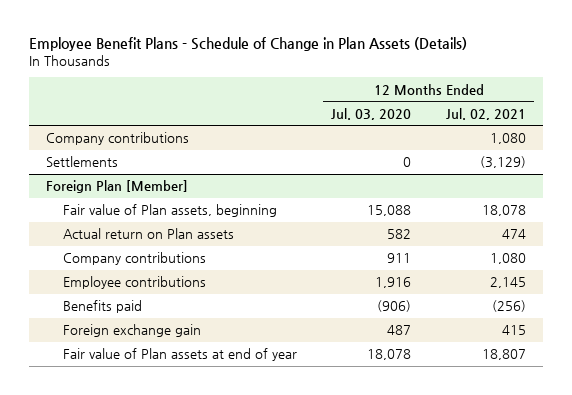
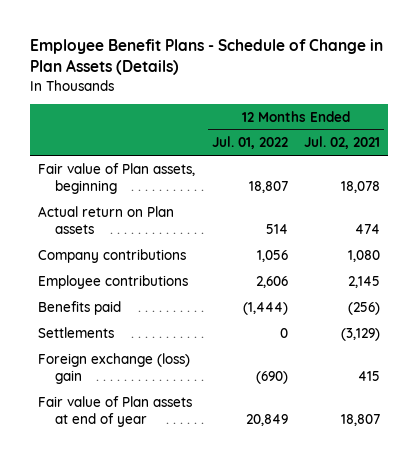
- | 12 Months Ended Jul. 03, 2020 | 12 Months Ended Jul. 02, 2021
+ | 12 Months Ended Jul. 01, 2022 | 12 Months Ended Jul. 02, 2021
- Company contributions | | 1,080
- Foreign Plan [Member]
- Foreign exchange gain | 487 | 415
moved down: Settlements | 0 | (3,129)
+ Foreign exchange (loss) gain | (690) | 415

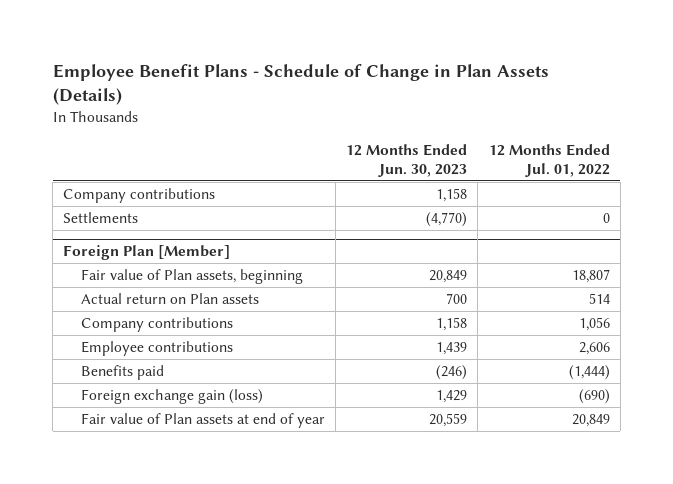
- | 12 Months Ended Jul. 01, 2022 | 12 Months Ended Jul. 02, 2021
+ | 12 Months Ended Jun. 30, 2023 | 12 Months Ended Jul. 01, 2022
+ Company contributions | 1,158 |
moved up: Settlements | (4,770) | 0
+ Foreign Plan [Member]
- Foreign exchange (loss) gain | (690) | 415
+ Foreign exchange gain (loss) | 1,429 | (690)

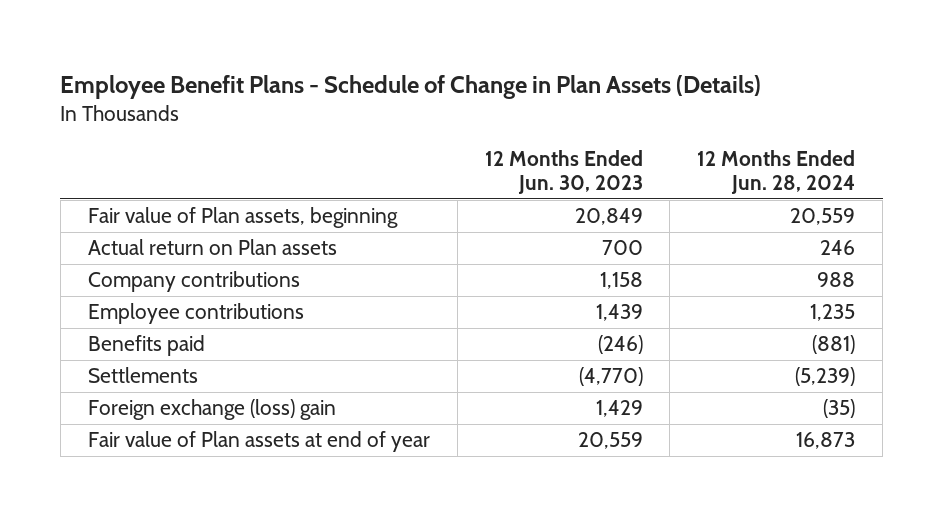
- | 12 Months Ended Jun. 30, 2023 | 12 Months Ended Jul. 01, 2022
+ | 12 Months Ended Jun. 30, 2023 | 12 Months Ended Jun. 28, 2024
- Company contributions | 1,158 |
- Foreign Plan [Member]
- Foreign exchange gain (loss) | 1,429 | (690)
moved down: Settlements | (4,770) | (5,239)
+ Foreign exchange (loss) gain | 1,429 | (35)

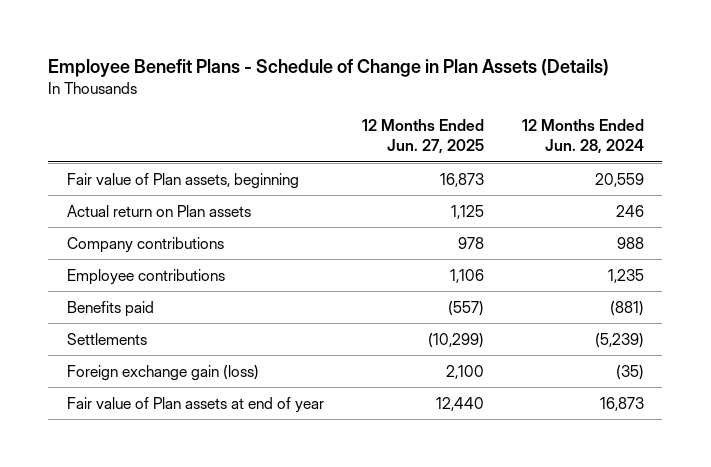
- | 12 Months Ended Jun. 30, 2023 | 12 Months Ended Jun. 28, 2024
+ | 12 Months Ended Jun. 27, 2025 | 12 Months Ended Jun. 28, 2024
- Foreign exchange (loss) gain | 1,429 | (35)
+ Foreign exchange gain (loss) | 2,100 | (35)

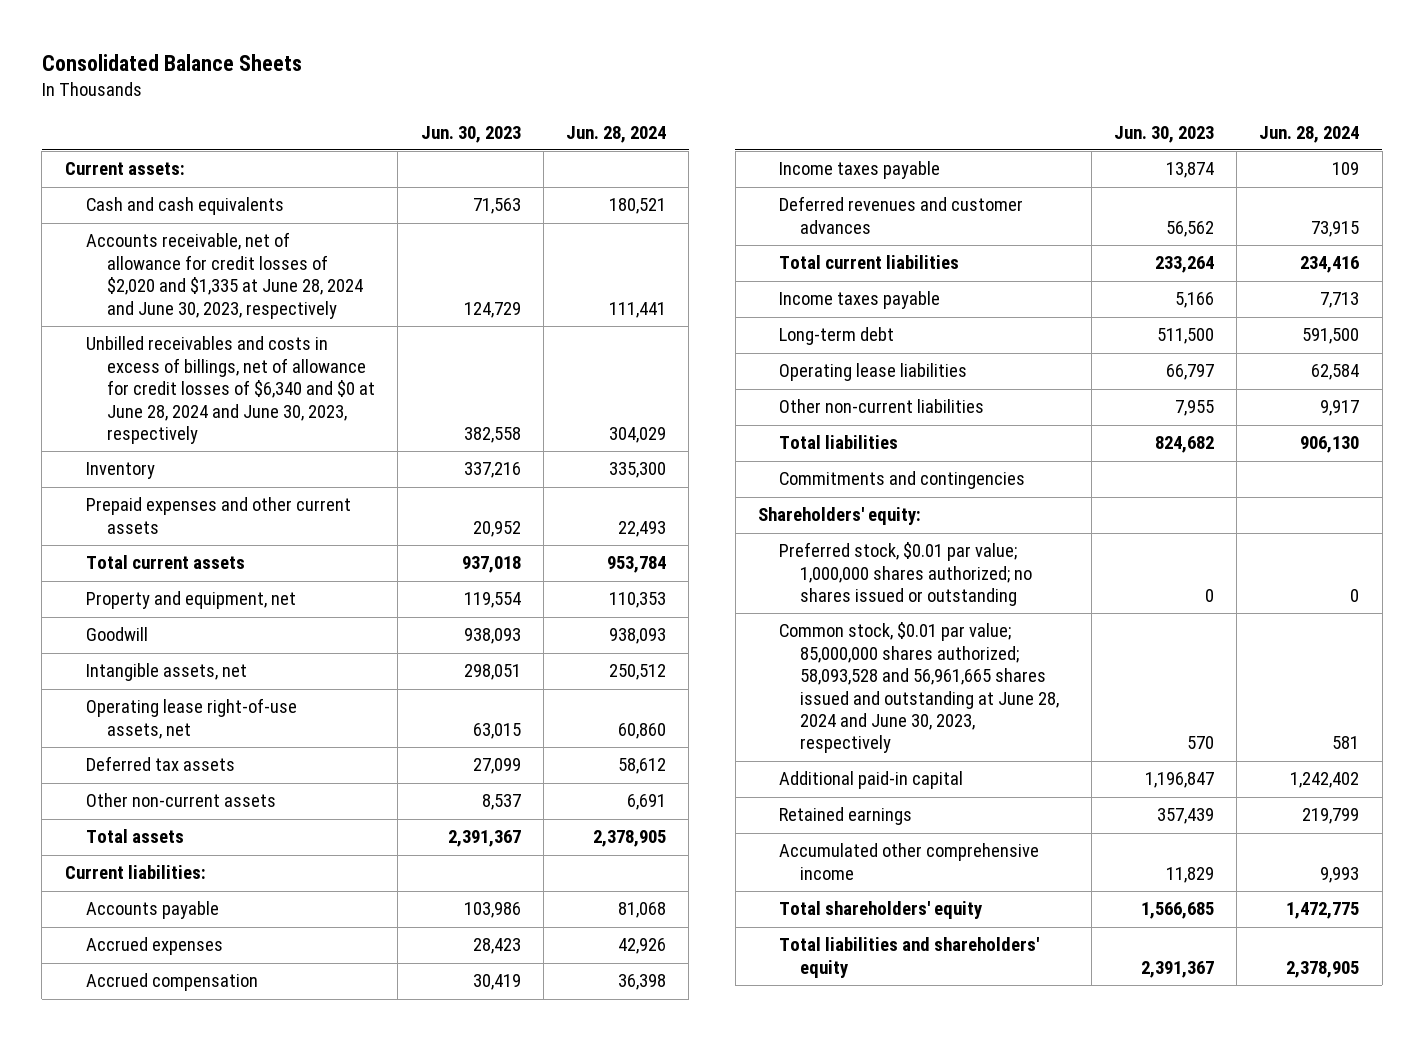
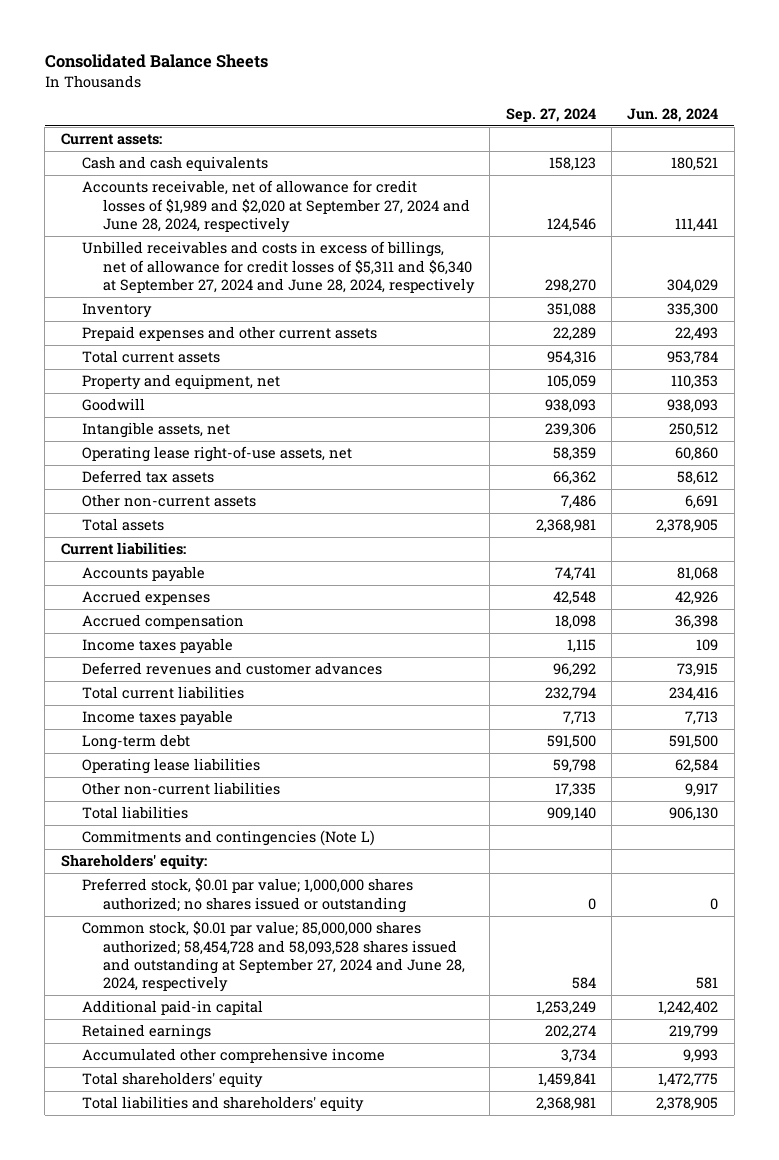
- | Jun. 30, 2023 | Jun. 28, 2024
+ | Sep. 27, 2024 | Jun. 28, 2024
- Accounts receivable, net of allowance for credit losses of $2,020 and $1,335 at June 28, 2024 and June 30, 2023, respectively | 124,729 | 111,441
- Unbilled receivables and costs in excess of billings, net of allowance for credit losses of $6,340 and $0 at June 28, 2024 and June 30, 2023, respectively | 382,558 | 304,029
+ Accounts receivable, net of allowance for credit losses of $1,989 and $2,020 at September 27, 2024 and June 28, 2024, respectively | 124,546 | 111,441
+ Unbilled receivables and costs in excess of billings, net of allowance for credit losses of $5,311 and $6,340 at September 27, 2024 and June 28, 2024, respectively | 298,270 | 304,029
- Commitments and contingencies
+ Commitments and contingencies (Note L)
- Common stock, $0.01 par value; 85,000,000 shares authorized; 58,093,528 and 56,961,665 shares issued and outstanding at June 28, 2024 and June 30, 2023, respectively | 570 | 581
+ Common stock, $0.01 par value; 85,000,000 shares authorized; 58,454,728 and 58,093,528 shares issued and outstanding at September 27, 2024 and June 28, 2024, respectively | 584 | 581

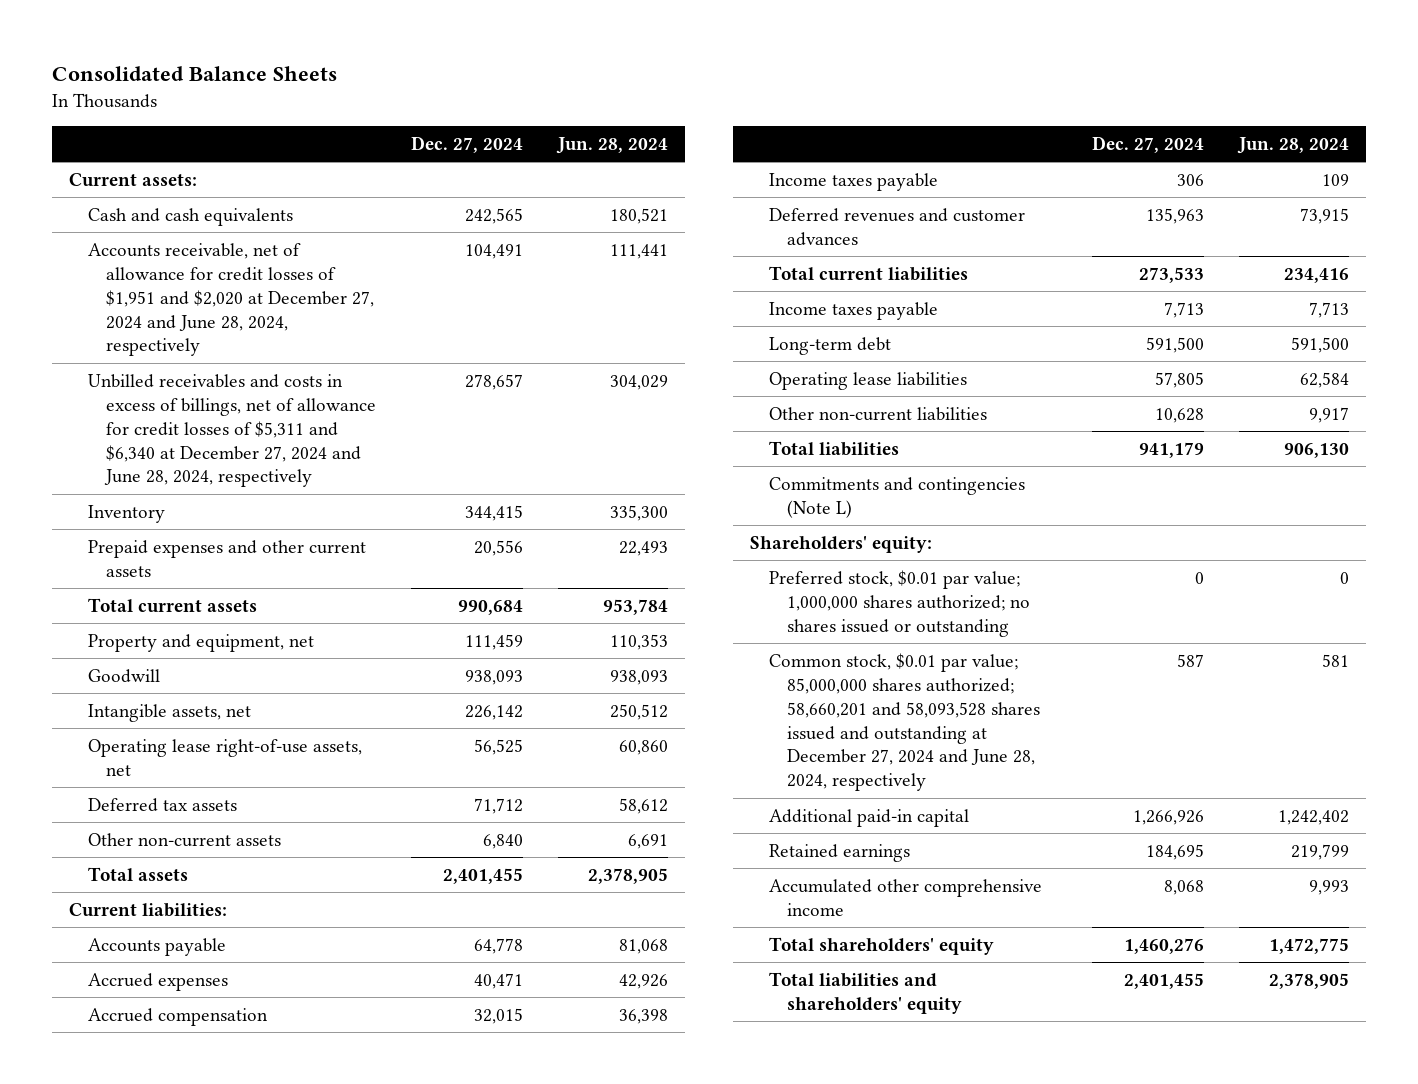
- | Sep. 27, 2024 | Jun. 28, 2024
+ | Dec. 27, 2024 | Jun. 28, 2024
- Accounts receivable, net of allowance for credit losses of $1,989 and $2,020 at September 27, 2024 and June 28, 2024, respectively | 124,546 | 111,441
- Unbilled receivables and costs in excess of billings, net of allowance for credit losses of $5,311 and $6,340 at September 27, 2024 and June 28, 2024, respectively | 298,270 | 304,029
+ Accounts receivable, net of allowance for credit losses of $1,951 and $2,020 at December 27, 2024 and June 28, 2024, respectively | 104,491 | 111,441
+ Unbilled receivables and costs in excess of billings, net of allowance for credit losses of $5,311 and $6,340 at December 27, 2024 and June 28, 2024, respectively | 278,657 | 304,029
- Common stock, $0.01 par value; 85,000,000 shares authorized; 58,454,728 and 58,093,528 shares issued and outstanding at September 27, 2024 and June 28, 2024, respectively | 584 | 581
+ Common stock, $0.01 par value; 85,000,000 shares authorized; 58,660,201 and 58,093,528 shares issued and outstanding at December 27, 2024 and June 28, 2024, respectively | 587 | 581

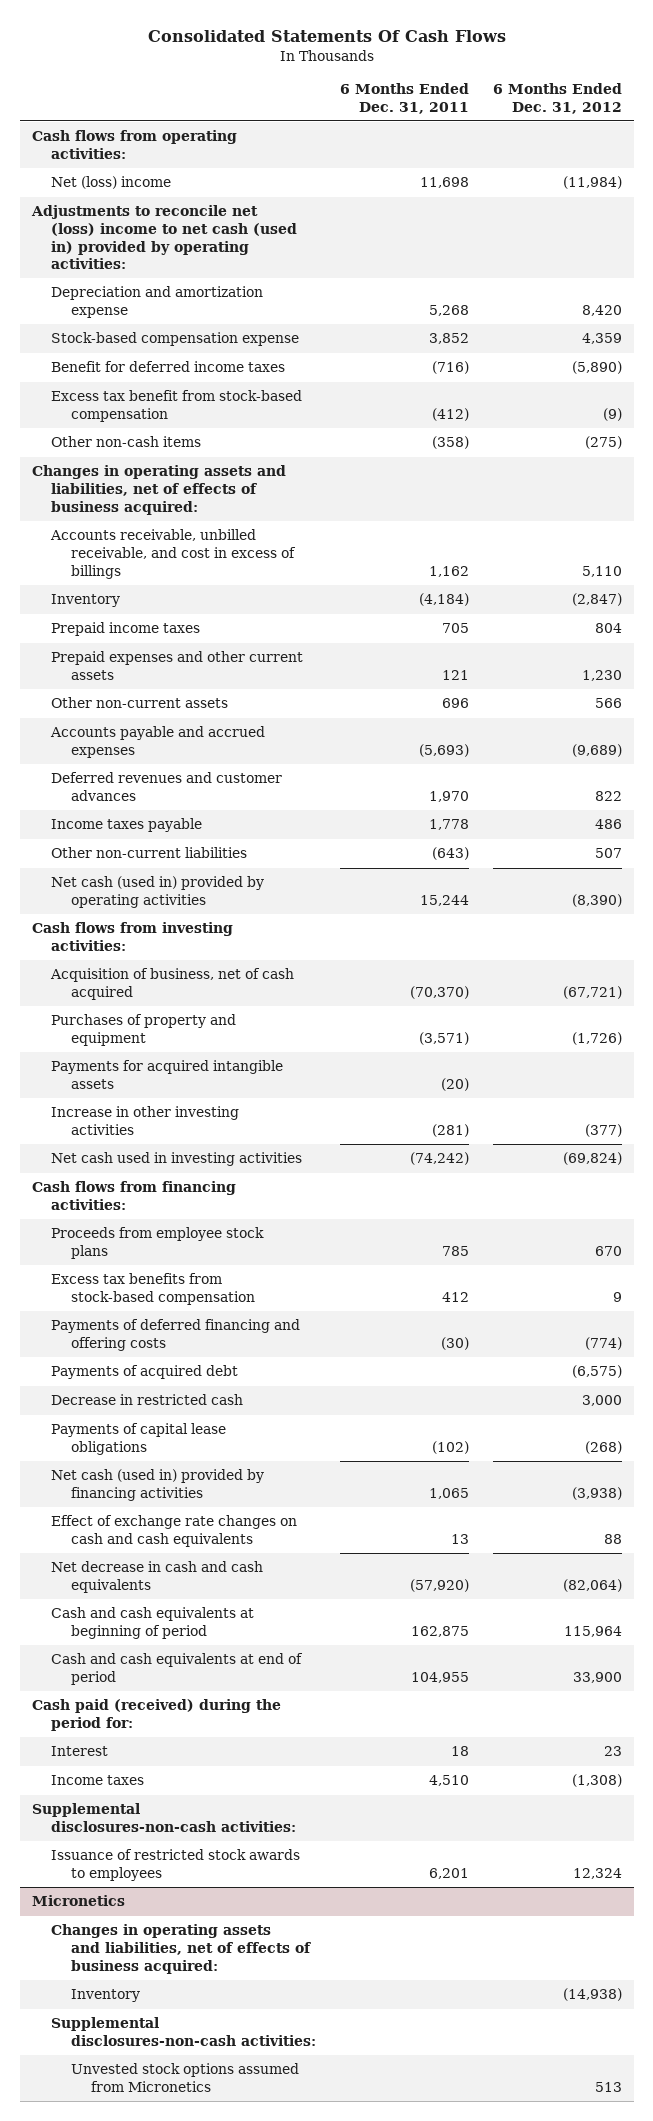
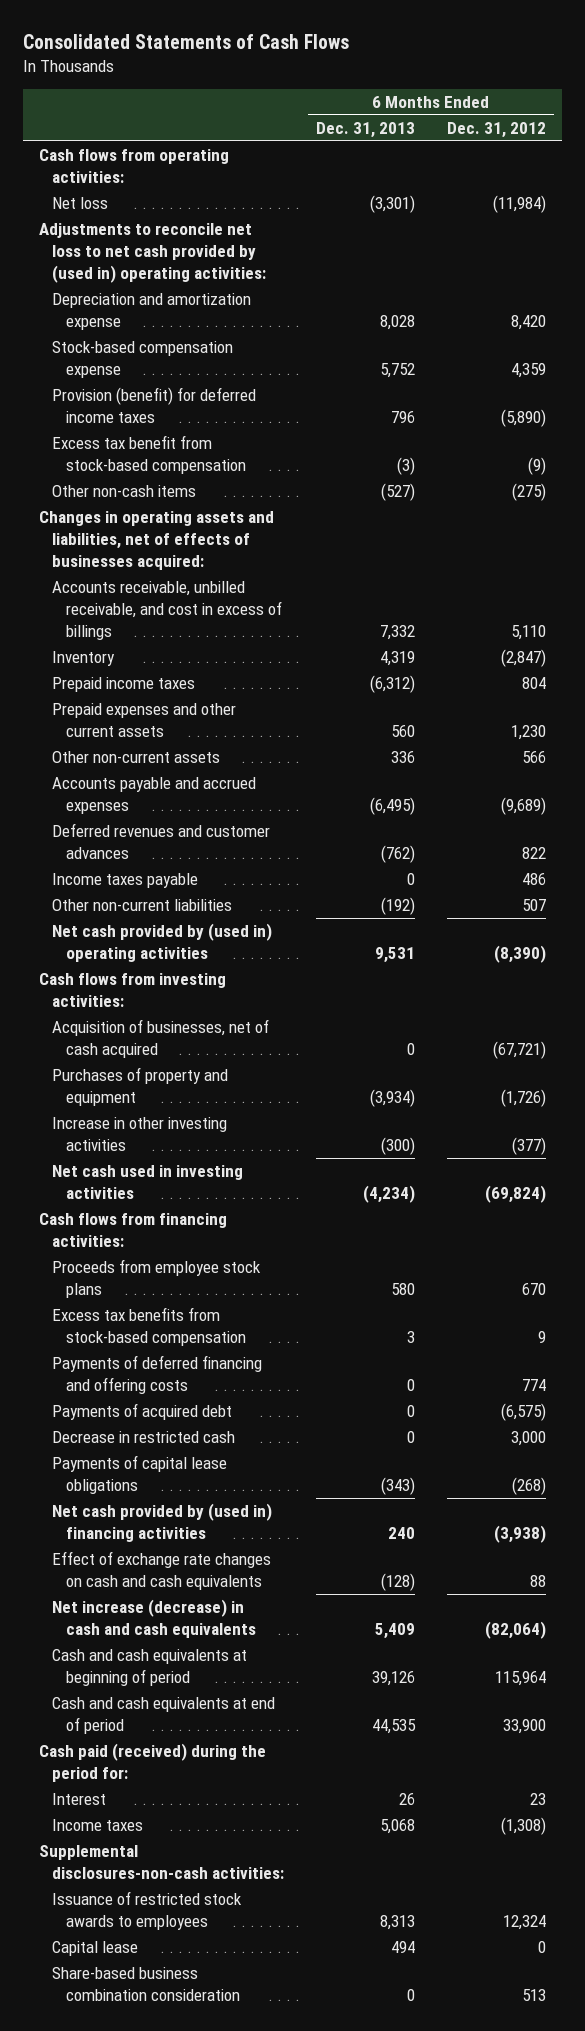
- Consolidated Statements Of Cash Flows
+ Consolidated Statements of Cash Flows
- | 6 Months Ended Dec. 31, 2011 | 6 Months Ended Dec. 31, 2012
+ | 6 Months Ended Dec. 31, 2013 | 6 Months Ended Dec. 31, 2012
- Net (loss) income | 11,698 | (11,984)
- Adjustments to reconcile net (loss) income to net cash (used in) provided by operating activities:
+ Net loss | (3,301) | (11,984)
+ Adjustments to reconcile net loss to net cash provided by (used in) operating activities:
- Benefit for deferred income taxes | (716) | (5,890)
+ Provision (benefit) for deferred income taxes | 796 | (5,890)
- Changes in operating assets and liabilities, net of effects of business acquired:
+ Changes in operating assets and liabilities, net of effects of businesses acquired:
- Net cash (used in) provided by operating activities | 15,244 | (8,390)
+ Net cash provided by (used in) operating activities | 9,531 | (8,390)
- Acquisition of business, net of cash acquired | (70,370) | (67,721)
+ Acquisition of businesses, net of cash acquired | 0 | (67,721)
- Payments for acquired intangible assets | (20) |
- Payments of deferred financing and offering costs | (30) | (774)
+ Payments of deferred financing and offering costs | 0 | 774
- Net cash (used in) provided by financing activities | 1,065 | (3,938)
+ Net cash provided by (used in) financing activities | 240 | (3,938)
- Net decrease in cash and cash equivalents | (57,920) | (82,064)
+ Net increase (decrease) in cash and cash equivalents | 5,409 | (82,064)
- Micronetics
- Changes in operating assets and liabilities, net of effects of business acquired:
- Inventory | | (14,938)
- Supplemental disclosures-non-cash activities:
- Unvested stock options assumed from Micronetics | | 513
+ Capital lease | 494 | 0
+ Share-based business combination consideration | 0 | 513

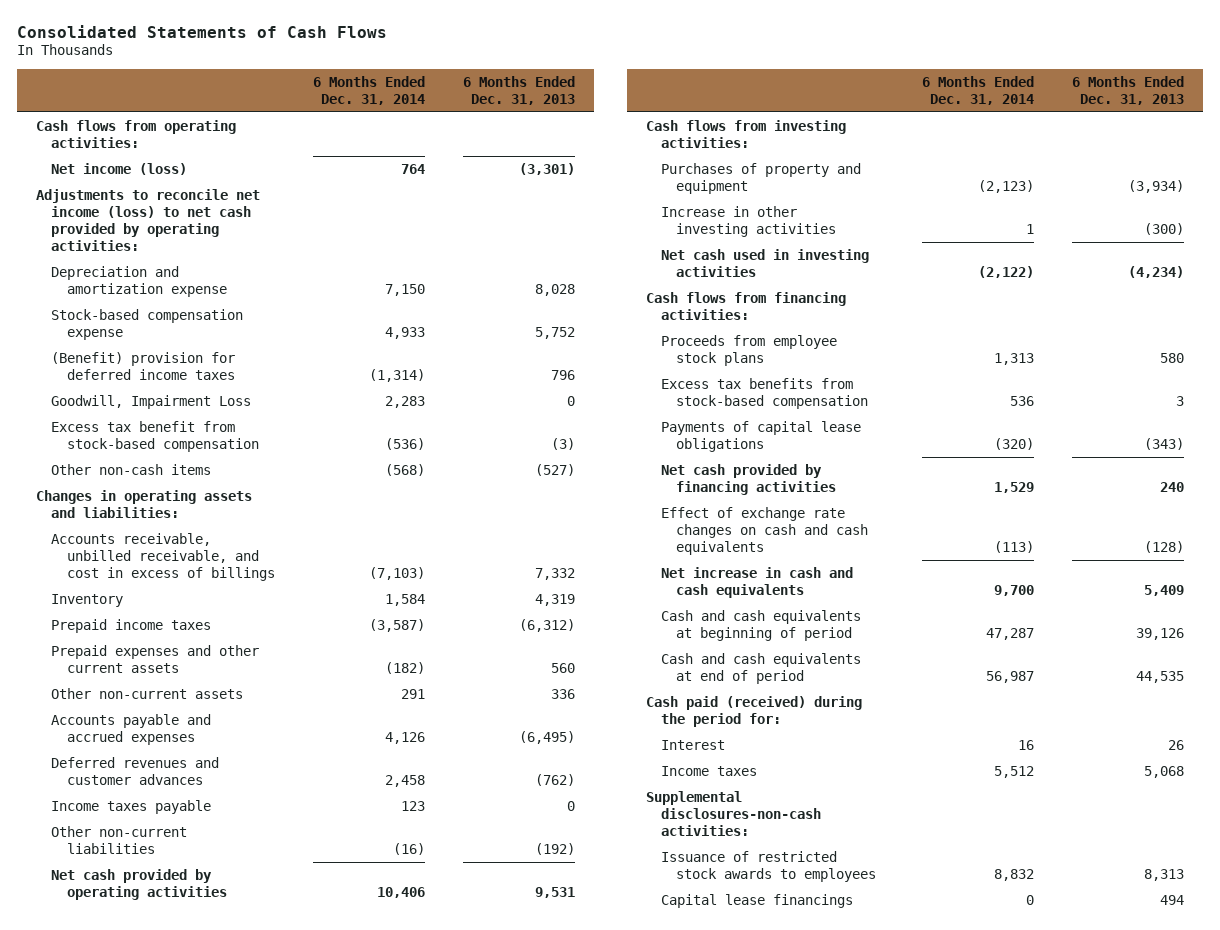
- | 6 Months Ended Dec. 31, 2013 | 6 Months Ended Dec. 31, 2012
+ | 6 Months Ended Dec. 31, 2014 | 6 Months Ended Dec. 31, 2013
- Net loss | (3,301) | (11,984)
- Adjustments to reconcile net loss to net cash provided by (used in) operating activities:
+ Net income (loss) | 764 | (3,301)
+ Adjustments to reconcile net income (loss) to net cash provided by operating activities:
- Provision (benefit) for deferred income taxes | 796 | (5,890)
+ (Benefit) provision for deferred income taxes | (1,314) | 796
+ Goodwill, Impairment Loss | 2,283 | 0
- Changes in operating assets and liabilities, net of effects of businesses acquired:
+ Changes in operating assets and liabilities:
- Net cash provided by (used in) operating activities | 9,531 | (8,390)
+ Net cash provided by operating activities | 10,406 | 9,531
- Acquisition of businesses, net of cash acquired | 0 | (67,721)
- Payments of deferred financing and offering costs | 0 | 774
- Payments of acquired debt | 0 | (6,575)
- Decrease in restricted cash | 0 | 3,000
- Net cash provided by (used in) financing activities | 240 | (3,938)
+ Net cash provided by financing activities | 1,529 | 240
- Net increase (decrease) in cash and cash equivalents | 5,409 | (82,064)
+ Net increase in cash and cash equivalents | 9,700 | 5,409
- Capital lease | 494 | 0
- Share-based business combination consideration | 0 | 513
+ Capital lease financings | 0 | 494

